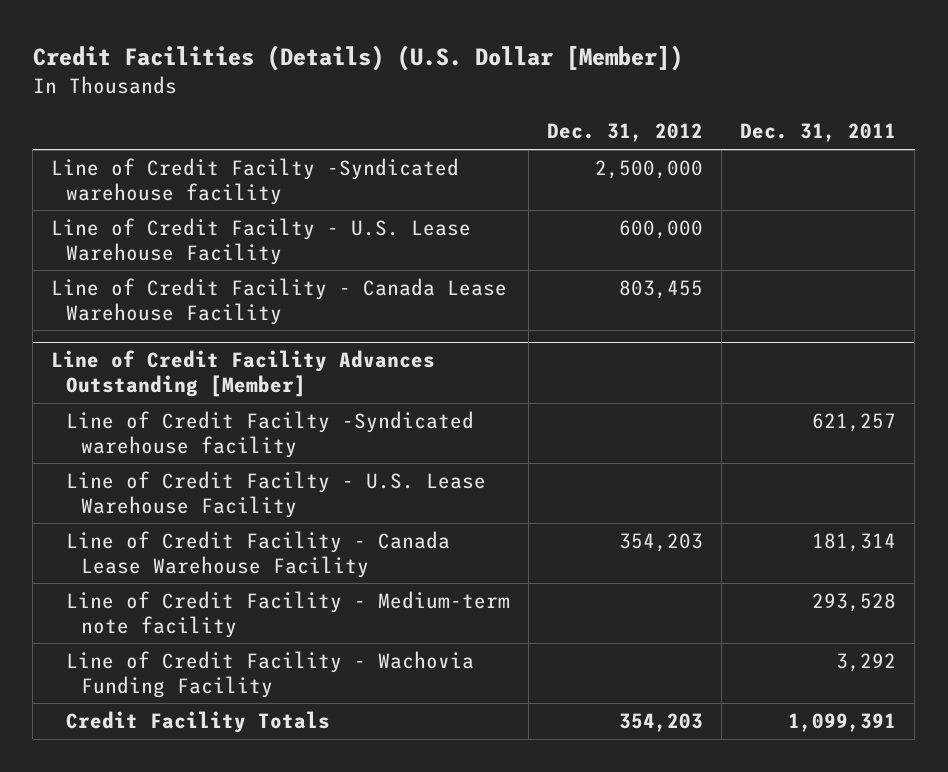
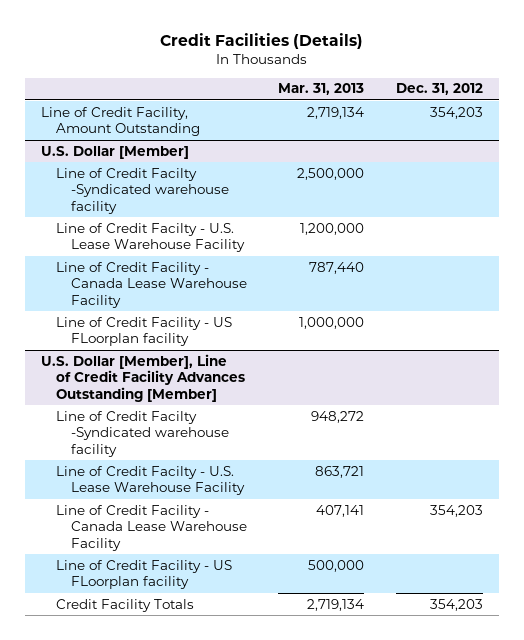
- Credit Facilities (Details) (U.S. Dollar [Member])
+ Credit Facilities (Details)
- | Dec. 31, 2012 | Dec. 31, 2011
+ | Mar. 31, 2013 | Dec. 31, 2012
- Line of Credit Facilty -Syndicated warehouse facility | 2,500,000 |
- Line of Credit Facilty - U.S. Lease Warehouse Facility | 600,000 |
- Line of Credit Facility - Canada Lease Warehouse Facility | 803,455 |
- Line of Credit Facility Advances Outstanding [Member]
+ Line of Credit Facility, Amount Outstanding | 2,719,134 | 354,203
+ U.S. Dollar [Member]
+ Line of Credit Facilty -Syndicated warehouse facility | 2,500,000 |
+ Line of Credit Facilty - U.S. Lease Warehouse Facility | 1,200,000 |
+ Line of Credit Facility - Canada Lease Warehouse Facility | 787,440 |
+ Line of Credit Facility - US FLoorplan facility | 1,000,000 |
+ U.S. Dollar [Member], Line of Credit Facility Advances Outstanding [Member]
- Line of Credit Facility - Medium-term note facility | | 293,528
- Line of Credit Facility - Wachovia Funding Facility | | 3,292
+ Line of Credit Facility - US FLoorplan facility | 500,000 |

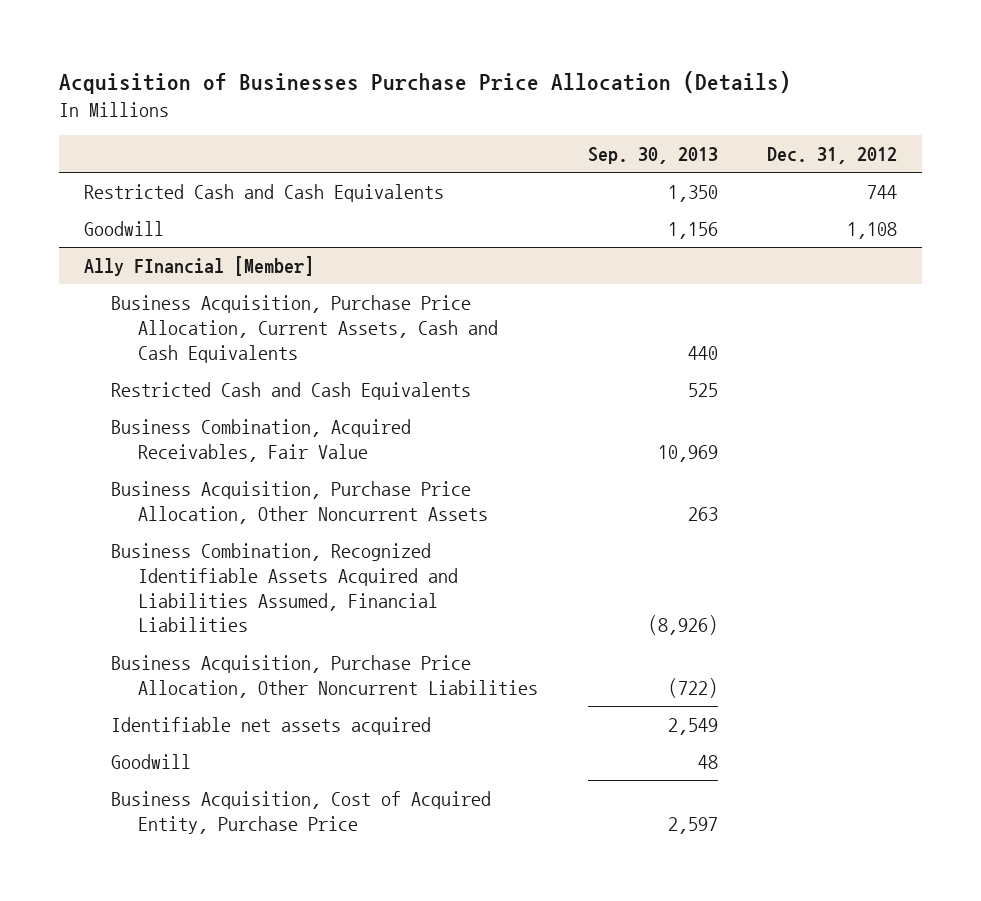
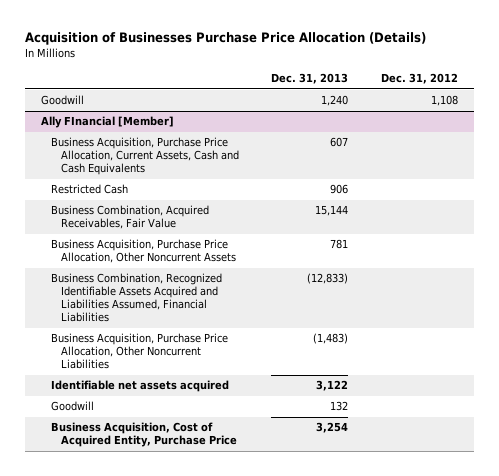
- | Sep. 30, 2013 | Dec. 31, 2012
+ | Dec. 31, 2013 | Dec. 31, 2012
- Restricted Cash and Cash Equivalents | 1,350 | 744
@ Ally FInancial [Member]
- Restricted Cash and Cash Equivalents | 525 |
+ Restricted Cash | 906 |

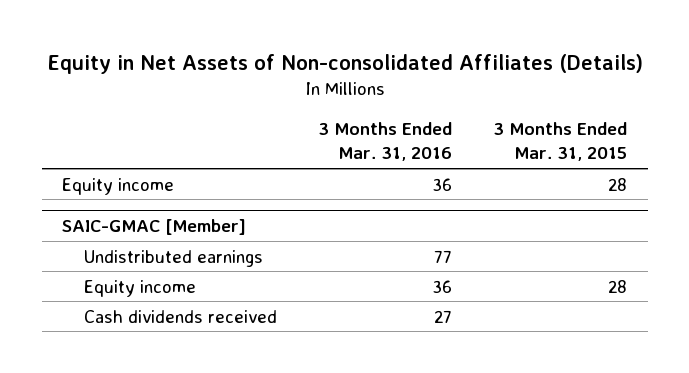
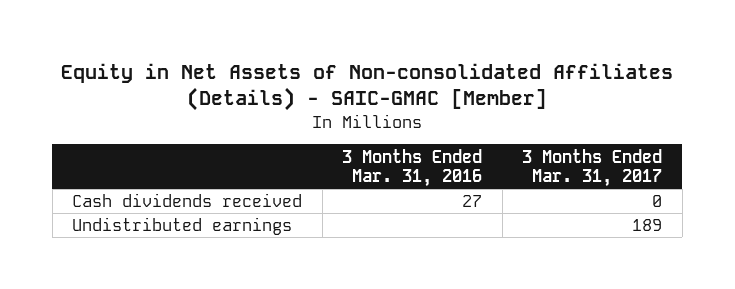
- Equity in Net Assets of Non-consolidated Affiliates (Details)
+ Equity in Net Assets of Non-consolidated Affiliates (Details) - SAIC-GMAC [Member]
- | 3 Months Ended Mar. 31, 2016 | 3 Months Ended Mar. 31, 2015
+ | 3 Months Ended Mar. 31, 2016 | 3 Months Ended Mar. 31, 2017
- Equity income | 36 | 28
- SAIC-GMAC [Member]
- Undistributed earnings | 77 |
- Equity income | 36 | 28
- Cash dividends received | 27 |
+ Cash dividends received | 27 | 0
+ Undistributed earnings | | 189

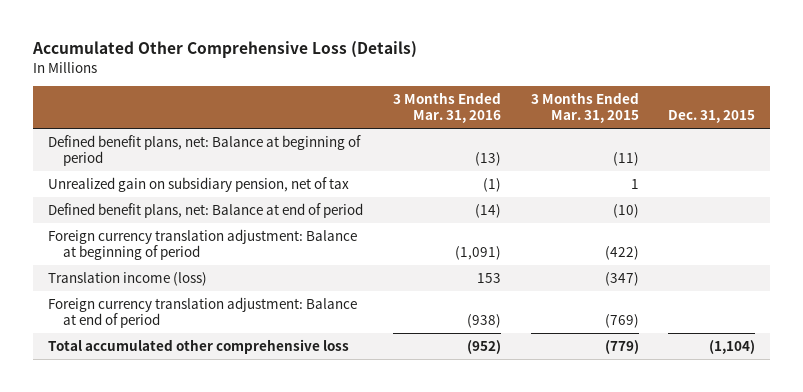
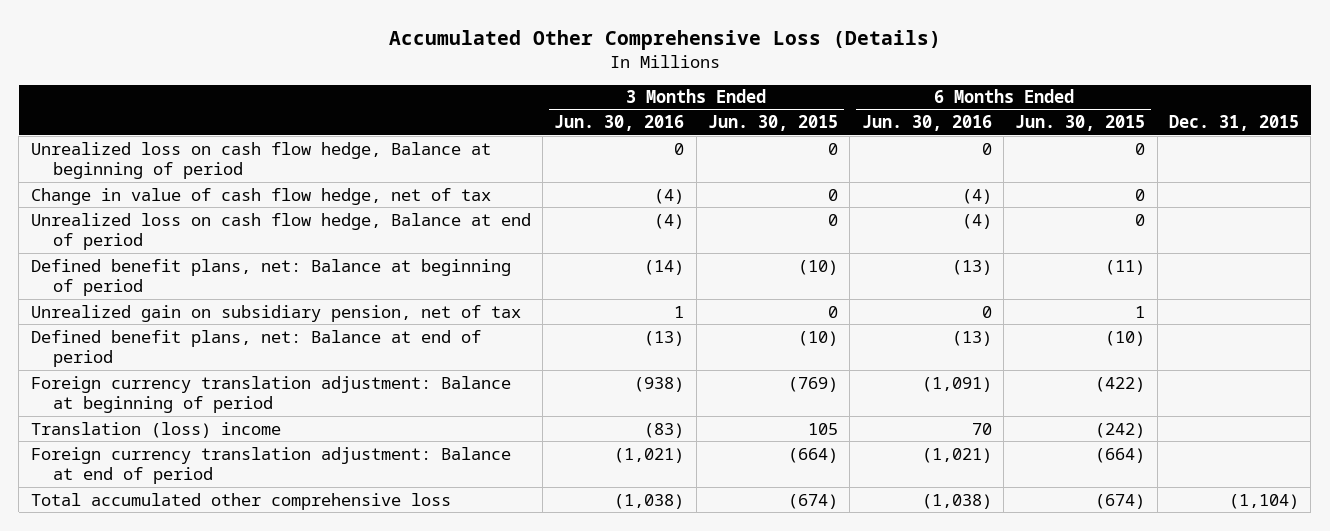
- | 3 Months Ended Mar. 31, 2016 | 3 Months Ended Mar. 31, 2015 | Dec. 31, 2015
+ | 3 Months Ended Jun. 30, 2016 | 3 Months Ended Jun. 30, 2015 | 6 Months Ended Jun. 30, 2016 | 6 Months Ended Jun. 30, 2015 | Dec. 31, 2015
+ Unrealized loss on cash flow hedge, Balance at beginning of period | 0 | 0 | 0 | 0 |
+ Change in value of cash flow hedge, net of tax | (4) | 0 | (4) | 0 |
+ Unrealized loss on cash flow hedge, Balance at end of period | (4) | 0 | (4) | 0 |
- Translation income (loss) | 153 | (347) |
+ Translation (loss) income | (83) | 105 | 70 | (242) |

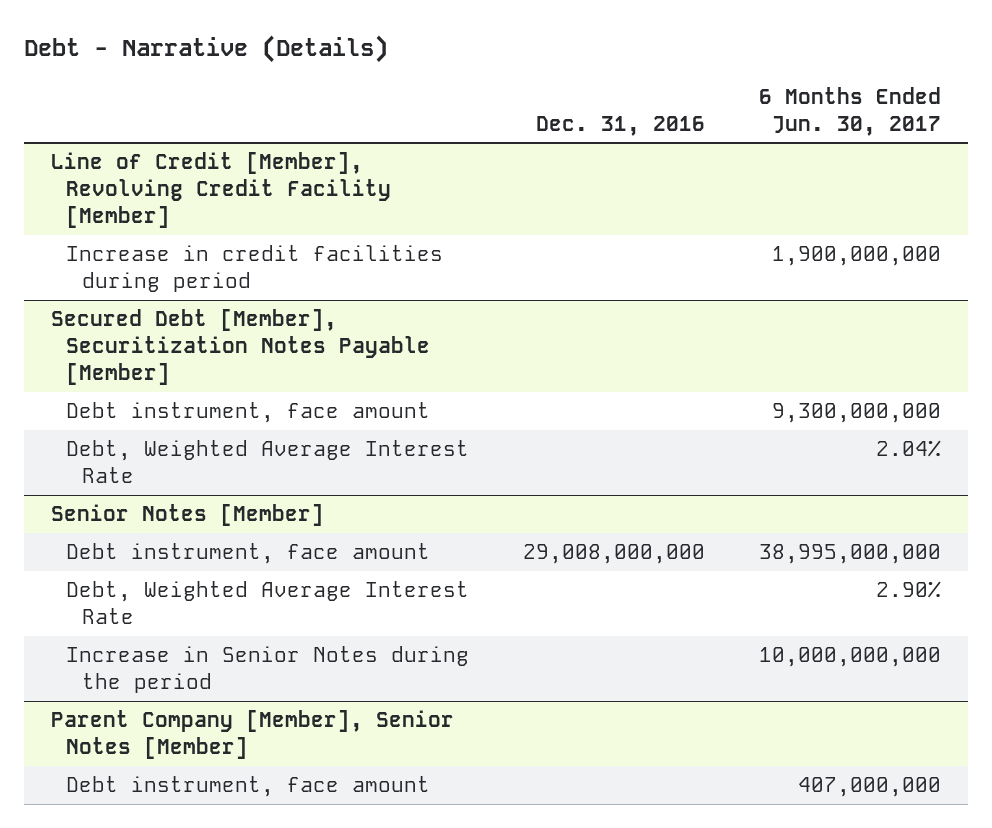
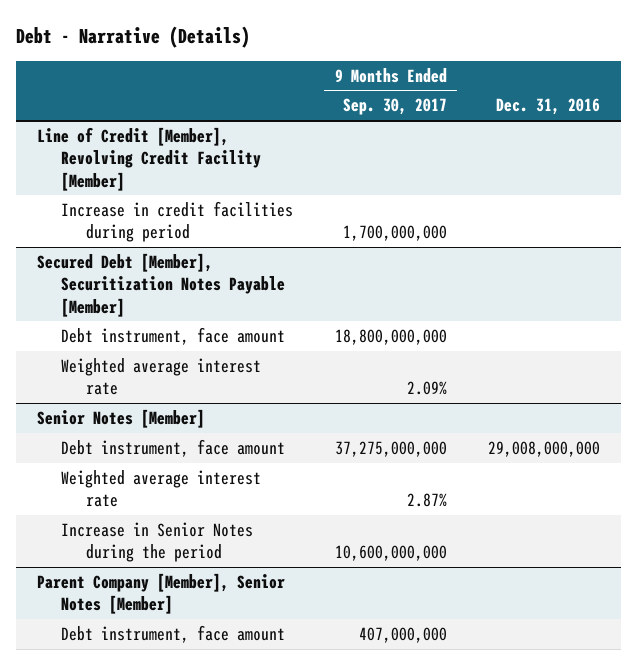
- | Dec. 31, 2016 | 6 Months Ended Jun. 30, 2017
+ | 9 Months Ended Sep. 30, 2017 | Dec. 31, 2016
@ Secured Debt [Member], Securitization Notes Payable [Member]
- Debt, Weighted Average Interest Rate | | 2.04%
+ Weighted average interest rate | 2.09% |
@ Senior Notes [Member]
- Debt, Weighted Average Interest Rate | | 2.90%
+ Weighted average interest rate | 2.87% |

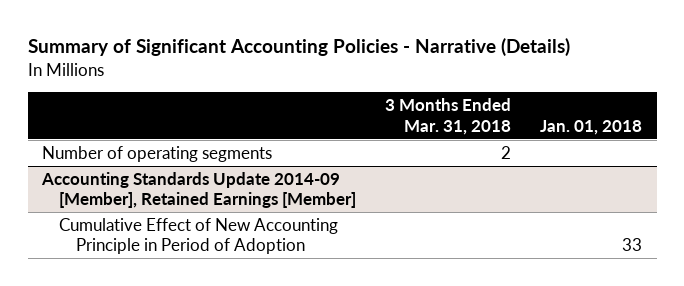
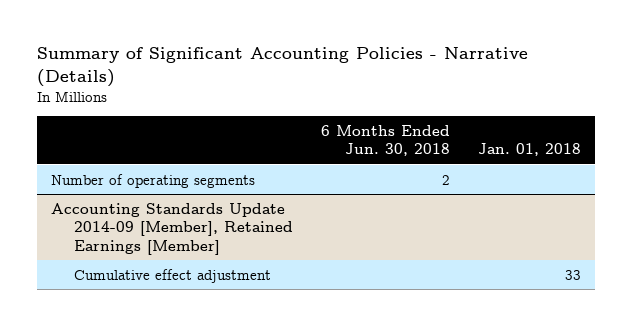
- | 3 Months Ended Mar. 31, 2018 | Jan. 01, 2018
+ | 6 Months Ended Jun. 30, 2018 | Jan. 01, 2018
@ Accounting Standards Update 2014-09 [Member], Retained Earnings [Member]
- Cumulative Effect of New Accounting Principle in Period of Adoption | | 33
+ Cumulative effect adjustment | | 33

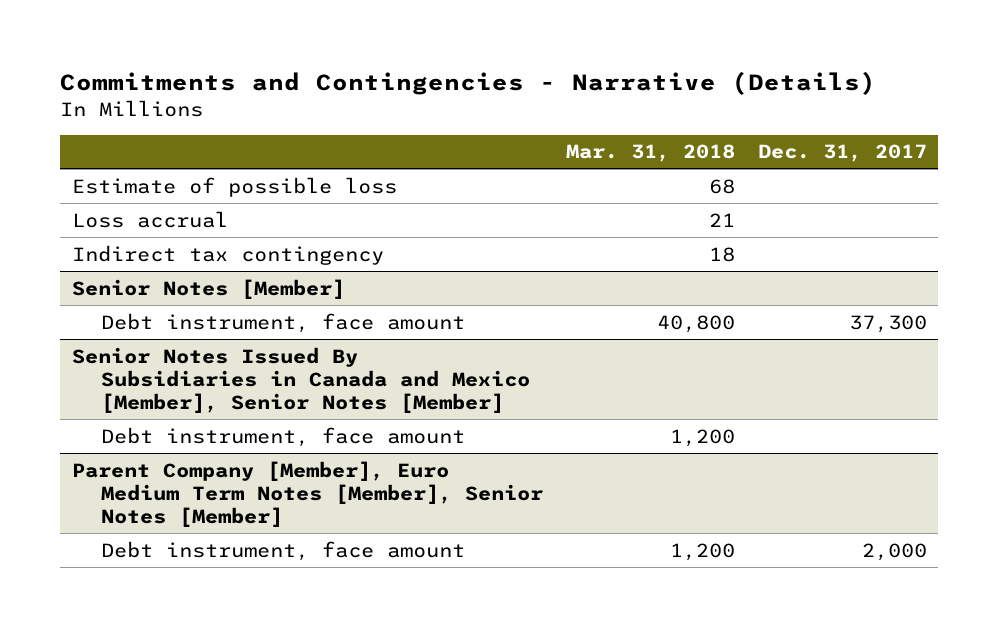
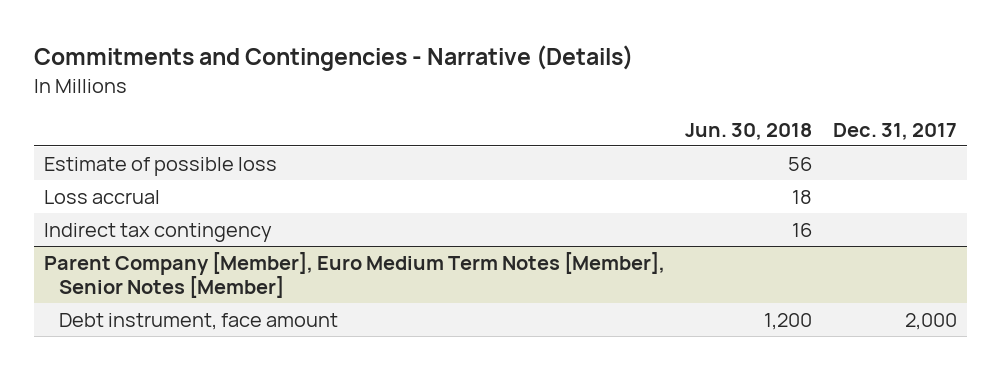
- | Mar. 31, 2018 | Dec. 31, 2017
+ | Jun. 30, 2018 | Dec. 31, 2017
- Senior Notes [Member]
- Debt instrument, face amount | 40,800 | 37,300
- Senior Notes Issued By Subsidiaries in Canada and Mexico [Member], Senior Notes [Member]
- Debt instrument, face amount | 1,200 |

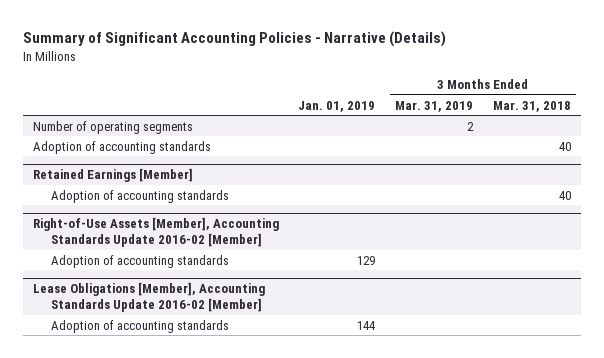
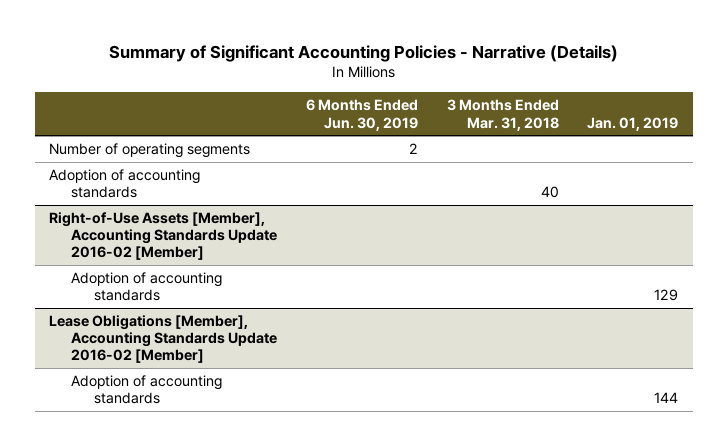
- | Jan. 01, 2019 | 3 Months Ended Mar. 31, 2019 | 3 Months Ended Mar. 31, 2018
+ | 6 Months Ended Jun. 30, 2019 | 3 Months Ended Mar. 31, 2018 | Jan. 01, 2019
- Retained Earnings [Member]
- Adoption of accounting standards | | | 40

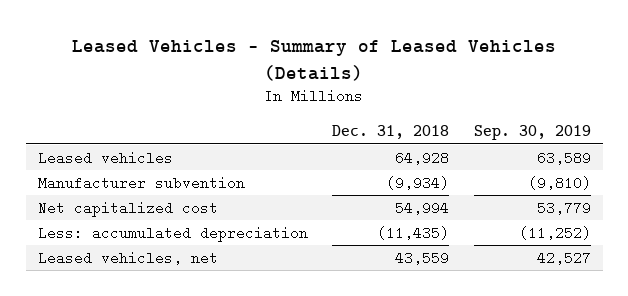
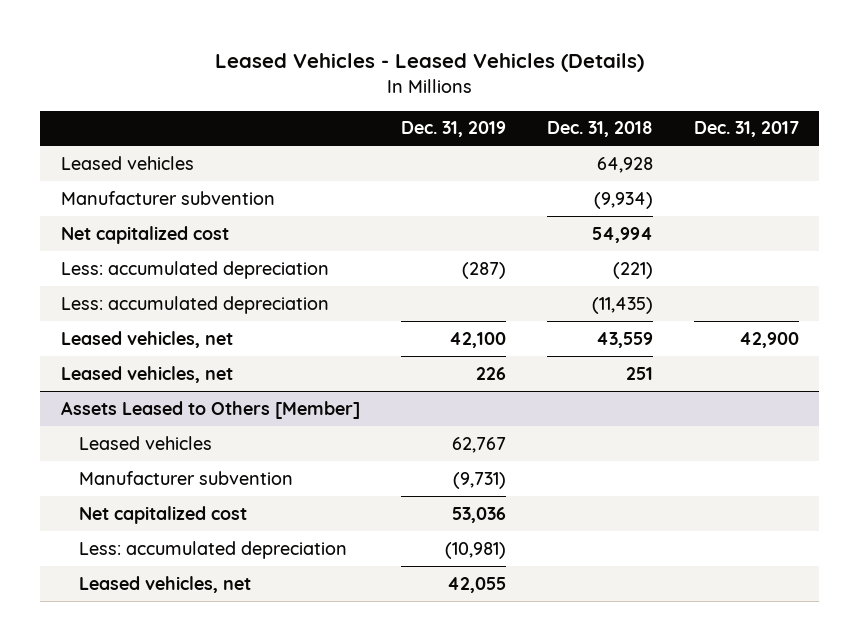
- Leased Vehicles - Summary of Leased Vehicles (Details)
+ Leased Vehicles - Leased Vehicles (Details)
- | Dec. 31, 2018 | Sep. 30, 2019
+ | Dec. 31, 2019 | Dec. 31, 2018 | Dec. 31, 2017
+ Less: accumulated depreciation | (287) | (221) |
+ Leased vehicles, net | 226 | 251 |
+ Assets Leased to Others [Member]
+ Leased vehicles | 62,767 | |
+ Manufacturer subvention | (9,731) | |
+ Net capitalized cost | 53,036 | |
+ Less: accumulated depreciation | (10,981) | |
+ Leased vehicles, net | 42,055 | |

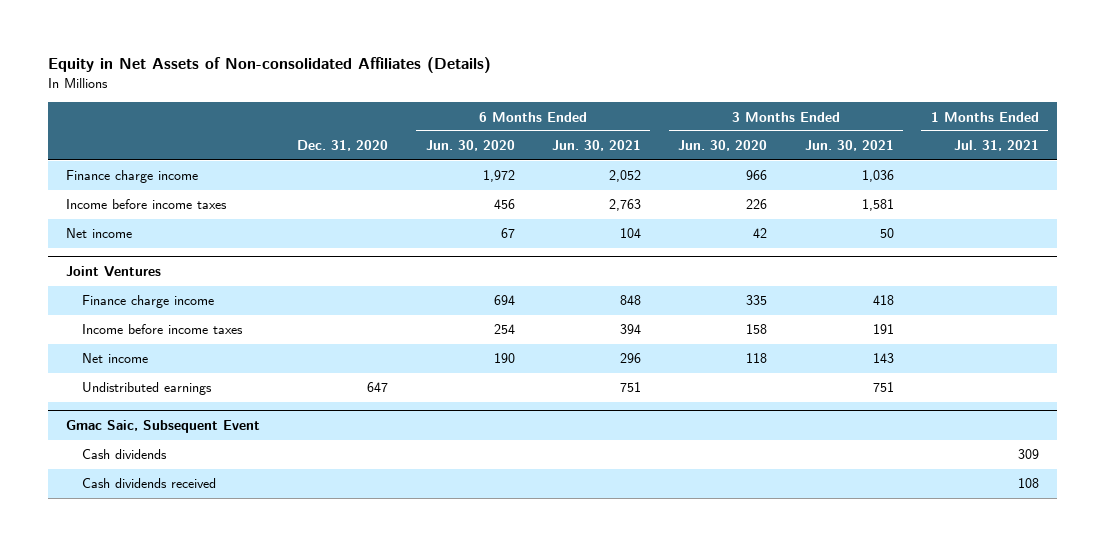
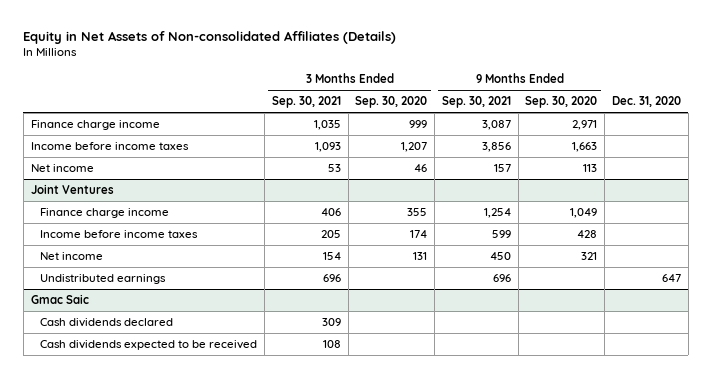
- | Dec. 31, 2020 | 6 Months Ended Jun. 30, 2020 | 6 Months Ended Jun. 30, 2021 | 3 Months Ended Jun. 30, 2020 | 3 Months Ended Jun. 30, 2021 | 1 Months Ended Jul. 31, 2021
+ | 3 Months Ended Sep. 30, 2021 | 3 Months Ended Sep. 30, 2020 | 9 Months Ended Sep. 30, 2021 | 9 Months Ended Sep. 30, 2020 | Dec. 31, 2020
- Gmac Saic, Subsequent Event
- Cash dividends | | | | | | 309
- Cash dividends received | | | | | | 108
+ Gmac Saic
+ Cash dividends declared | 309 | | | |
+ Cash dividends expected to be received | 108 | | | |

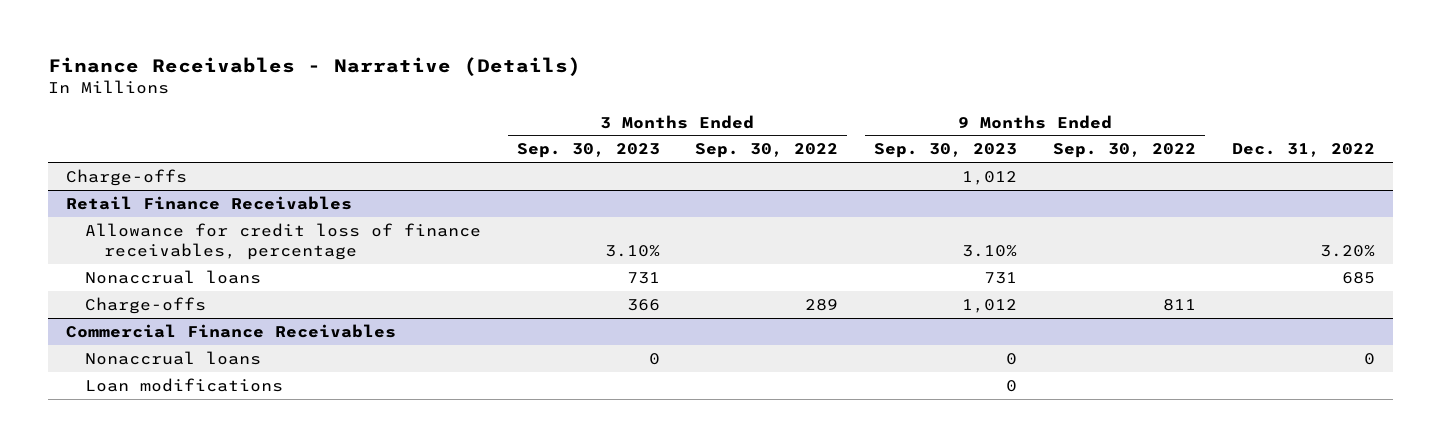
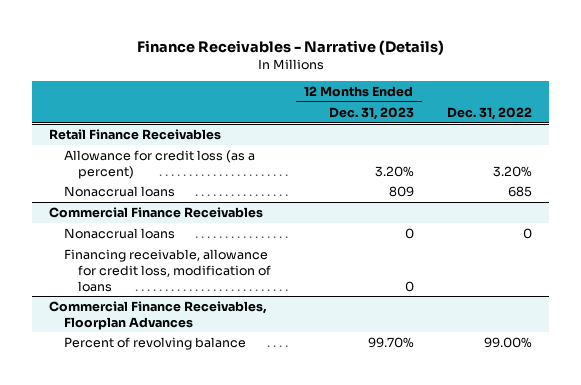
- | 3 Months Ended Sep. 30, 2023 | 3 Months Ended Sep. 30, 2022 | 9 Months Ended Sep. 30, 2023 | 9 Months Ended Sep. 30, 2022 | Dec. 31, 2022
+ | 12 Months Ended Dec. 31, 2023 | Dec. 31, 2022
- Charge-offs | | | 1,012 | |
@ Retail Finance Receivables
- Allowance for credit loss of finance receivables, percentage | 3.10% | | 3.10% | | 3.20%
+ Allowance for credit loss (as a percent) | 3.20% | 3.20%
- Charge-offs | 366 | 289 | 1,012 | 811 |
@ Commercial Finance Receivables
- Loan modifications | | | 0 | |
+ Financing receivable, allowance for credit loss, modification of loans | 0 |
+ Commercial Finance Receivables, Floorplan Advances
+ Percent of revolving balance | 99.70% | 99.00%

